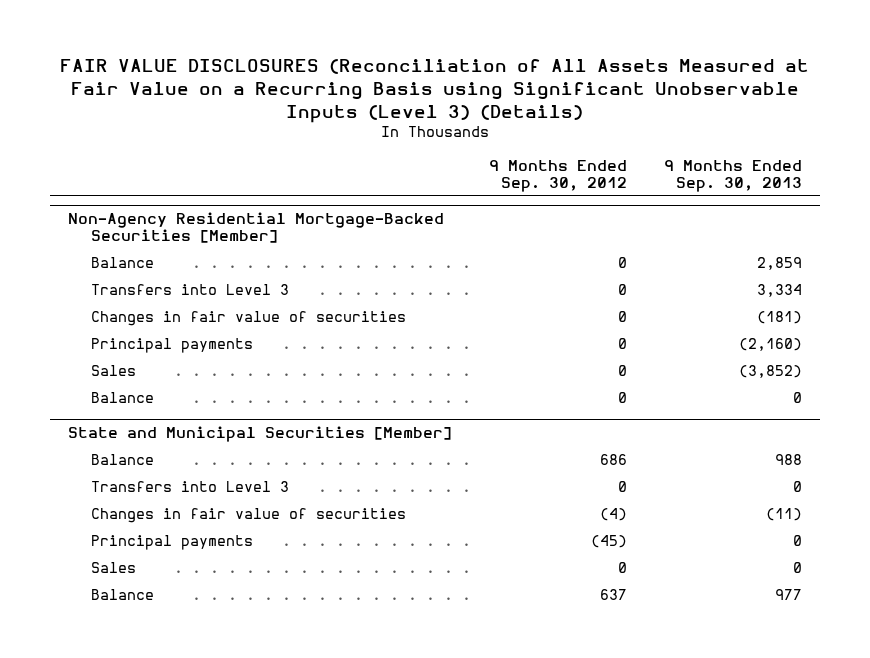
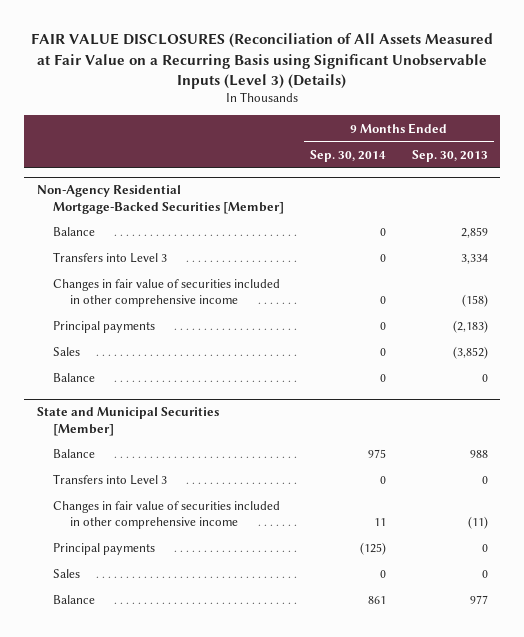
- | 9 Months Ended Sep. 30, 2012 | 9 Months Ended Sep. 30, 2013
+ | 9 Months Ended Sep. 30, 2014 | 9 Months Ended Sep. 30, 2013
@ Non-Agency Residential Mortgage-Backed Securities [Member]
- Changes in fair value of securities | 0 | (181)
- Principal payments | 0 | (2,160)
+ Changes in fair value of securities included in other comprehensive income | 0 | (158)
+ Principal payments | 0 | (2,183)
@ State and Municipal Securities [Member]
- Changes in fair value of securities | (4) | (11)
+ Changes in fair value of securities included in other comprehensive income | 11 | (11)

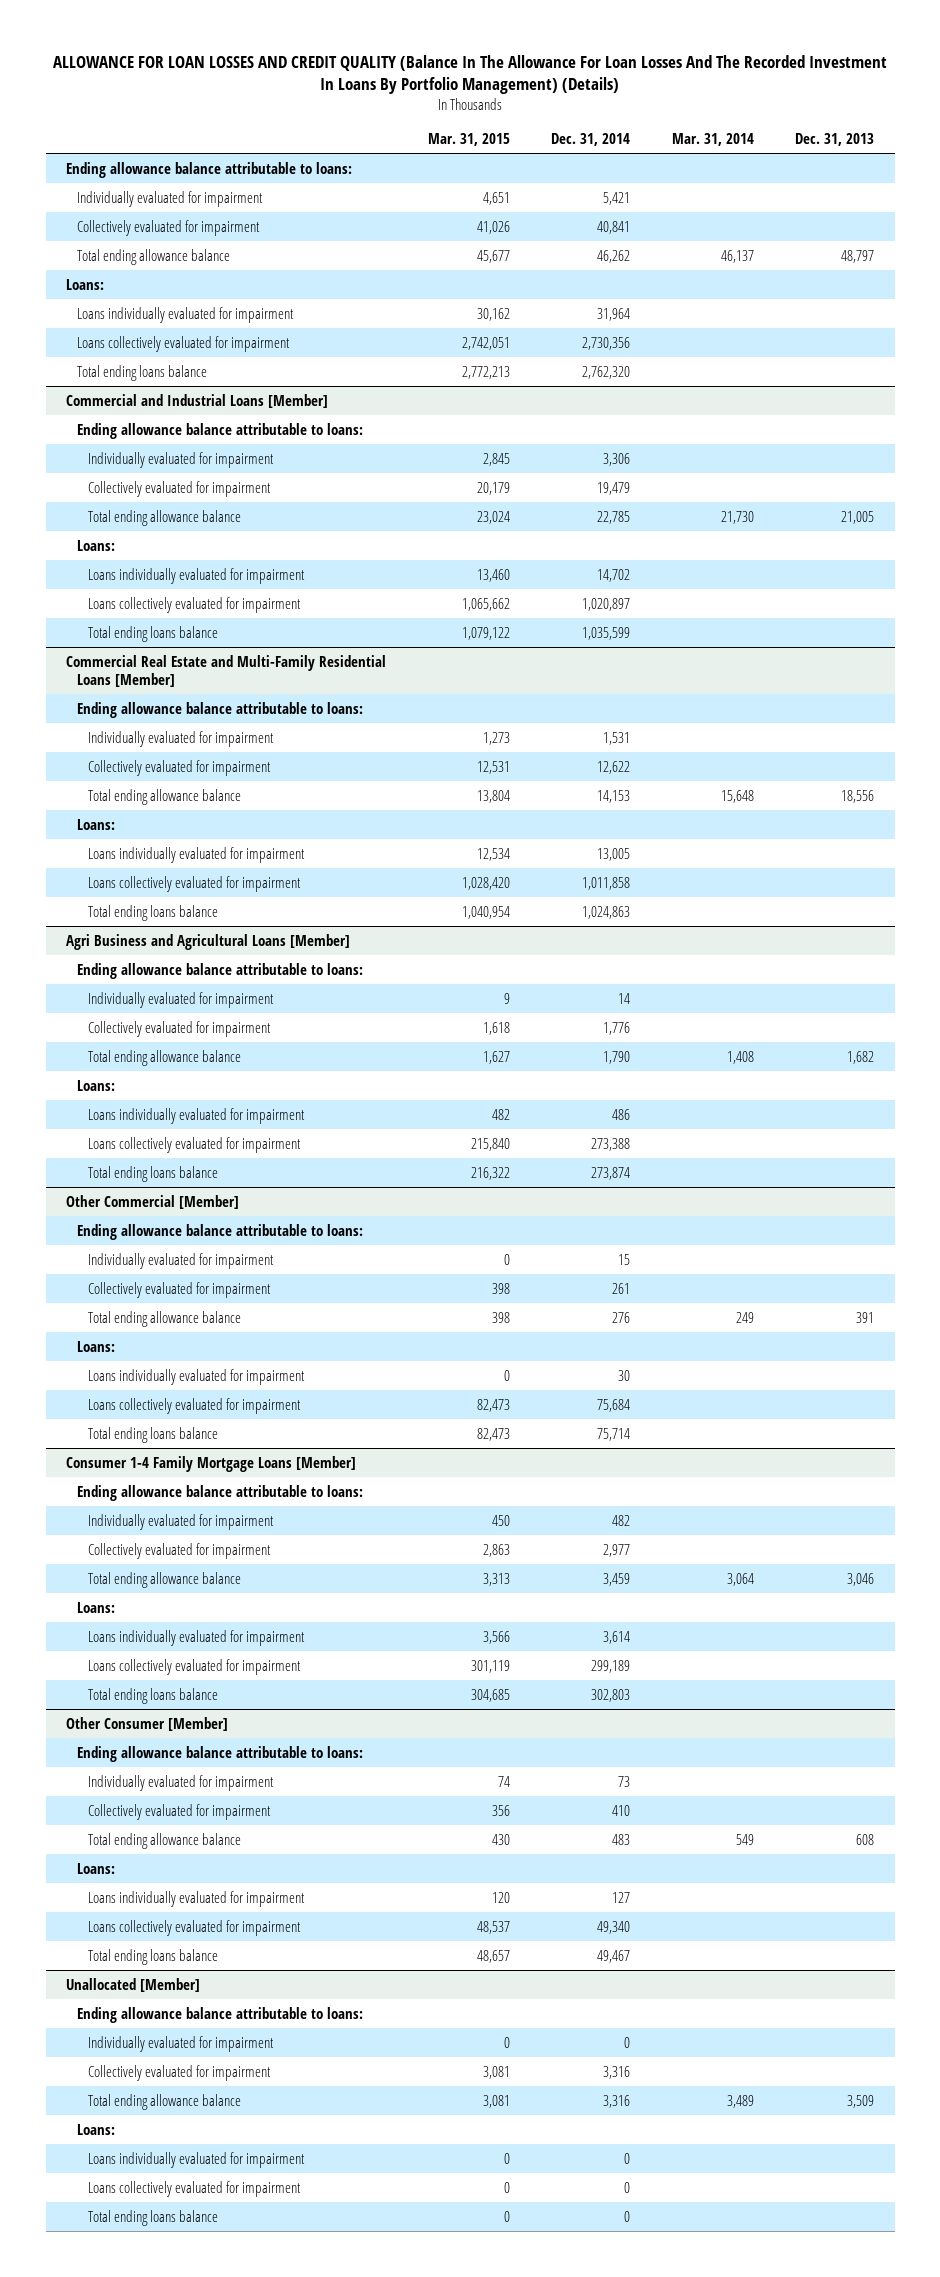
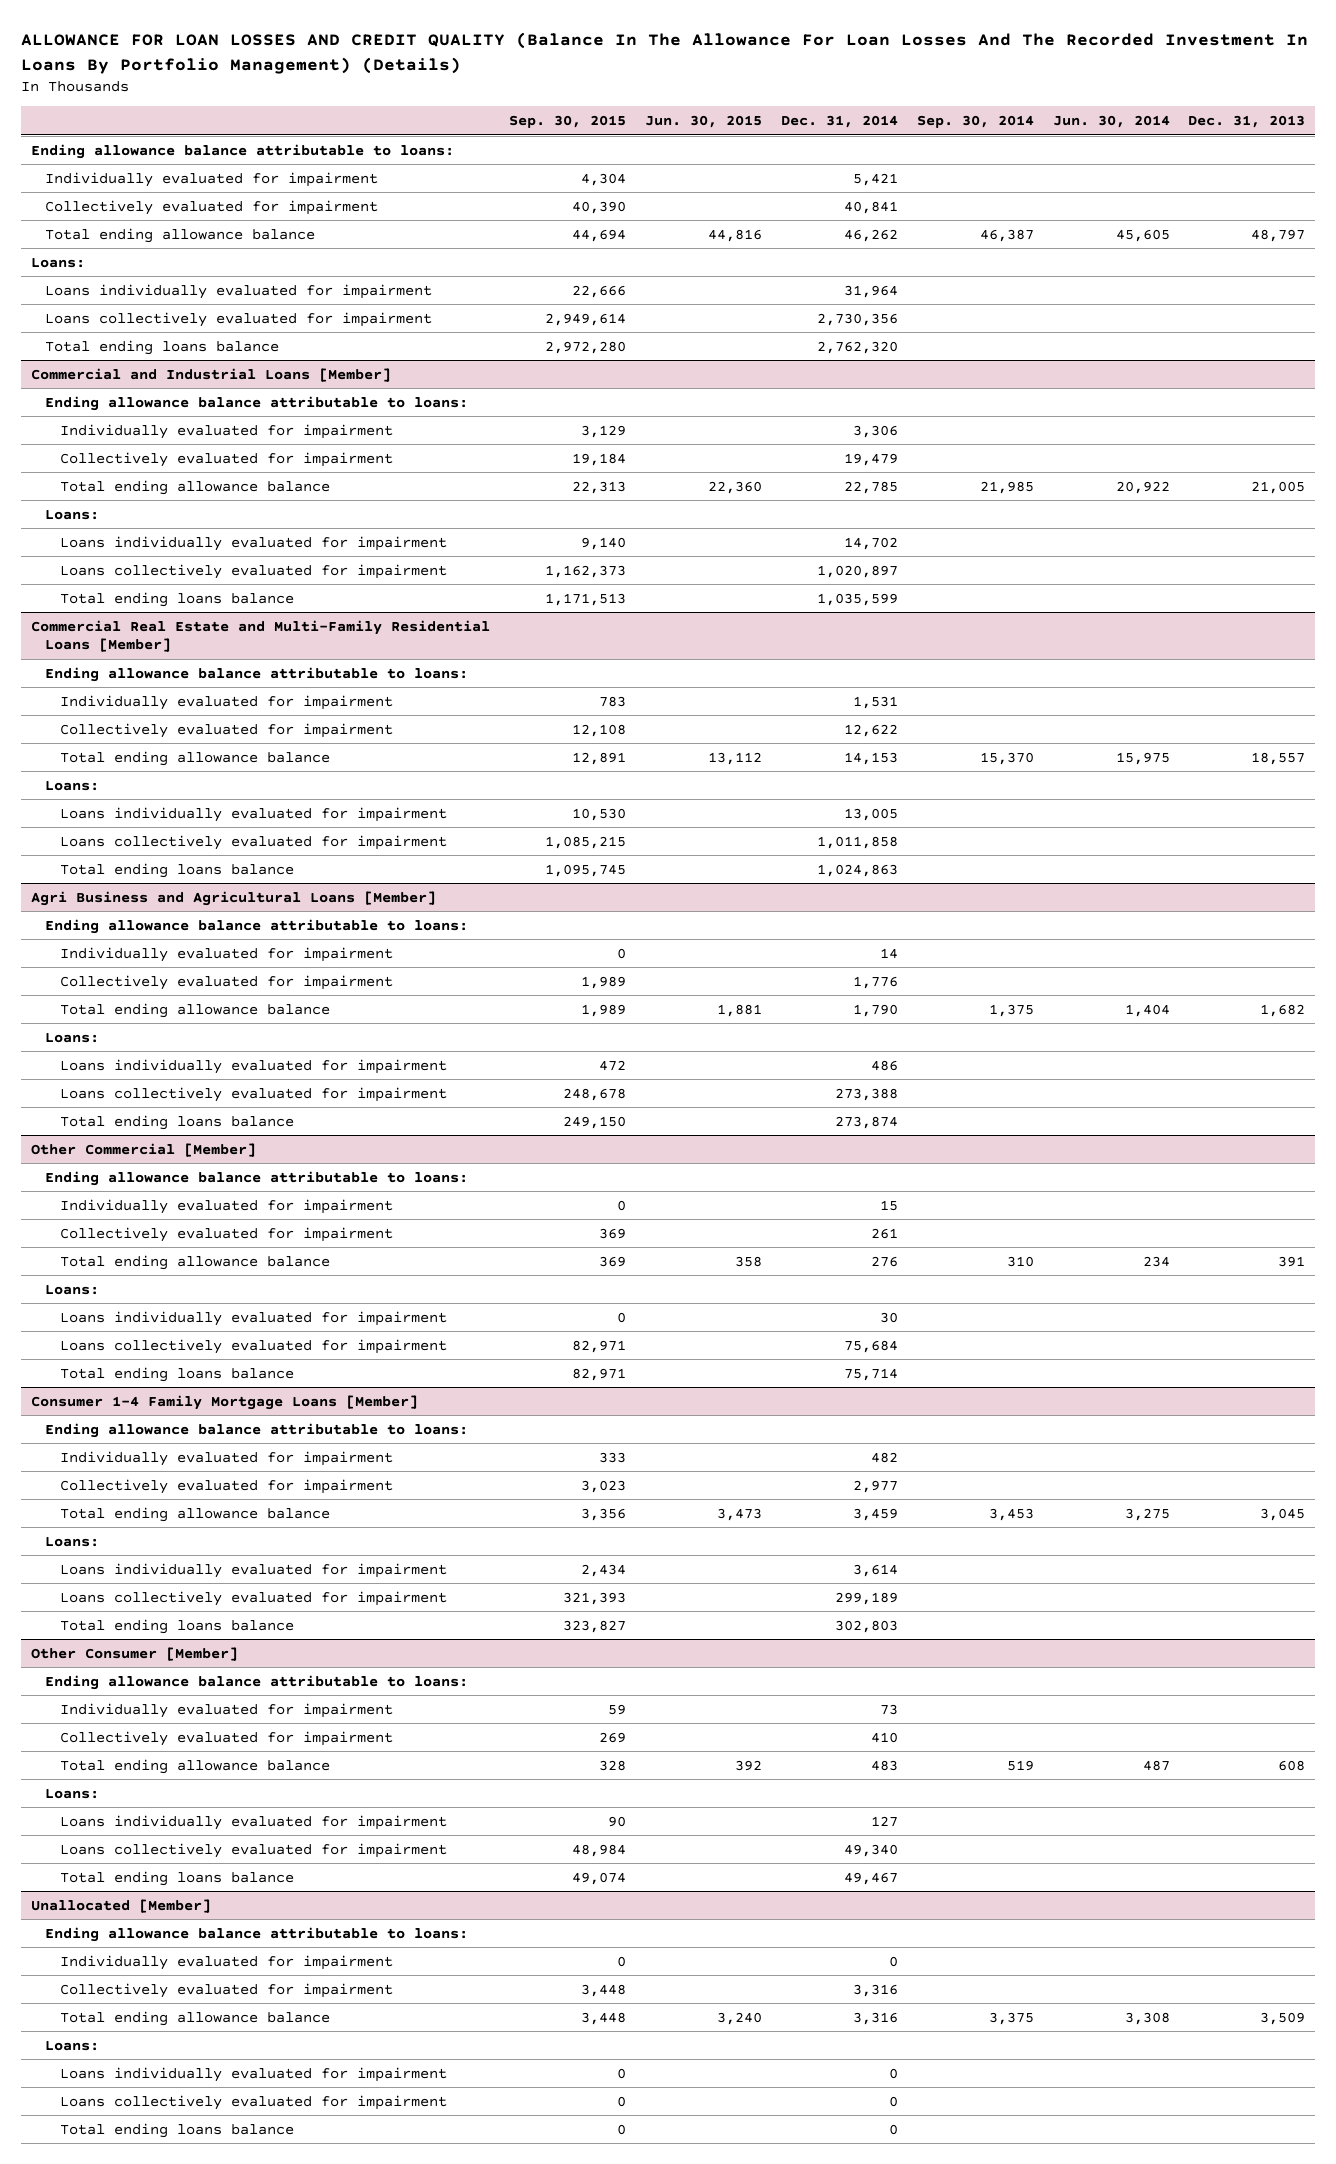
- | Mar. 31, 2015 | Dec. 31, 2014 | Mar. 31, 2014 | Dec. 31, 2013
+ | Sep. 30, 2015 | Jun. 30, 2015 | Dec. 31, 2014 | Sep. 30, 2014 | Jun. 30, 2014 | Dec. 31, 2013
@ Commercial Real Estate and Multi-Family Residential Loans [Member]
- Total ending allowance balance | 13,804 | 14,153 | 15,648 | 18,556
+ Total ending allowance balance | 12,891 | 13,112 | 14,153 | 15,370 | 15,975 | 18,557
@ Consumer 1-4 Family Mortgage Loans [Member]
- Total ending allowance balance | 3,313 | 3,459 | 3,064 | 3,046
+ Total ending allowance balance | 3,356 | 3,473 | 3,459 | 3,453 | 3,275 | 3,045

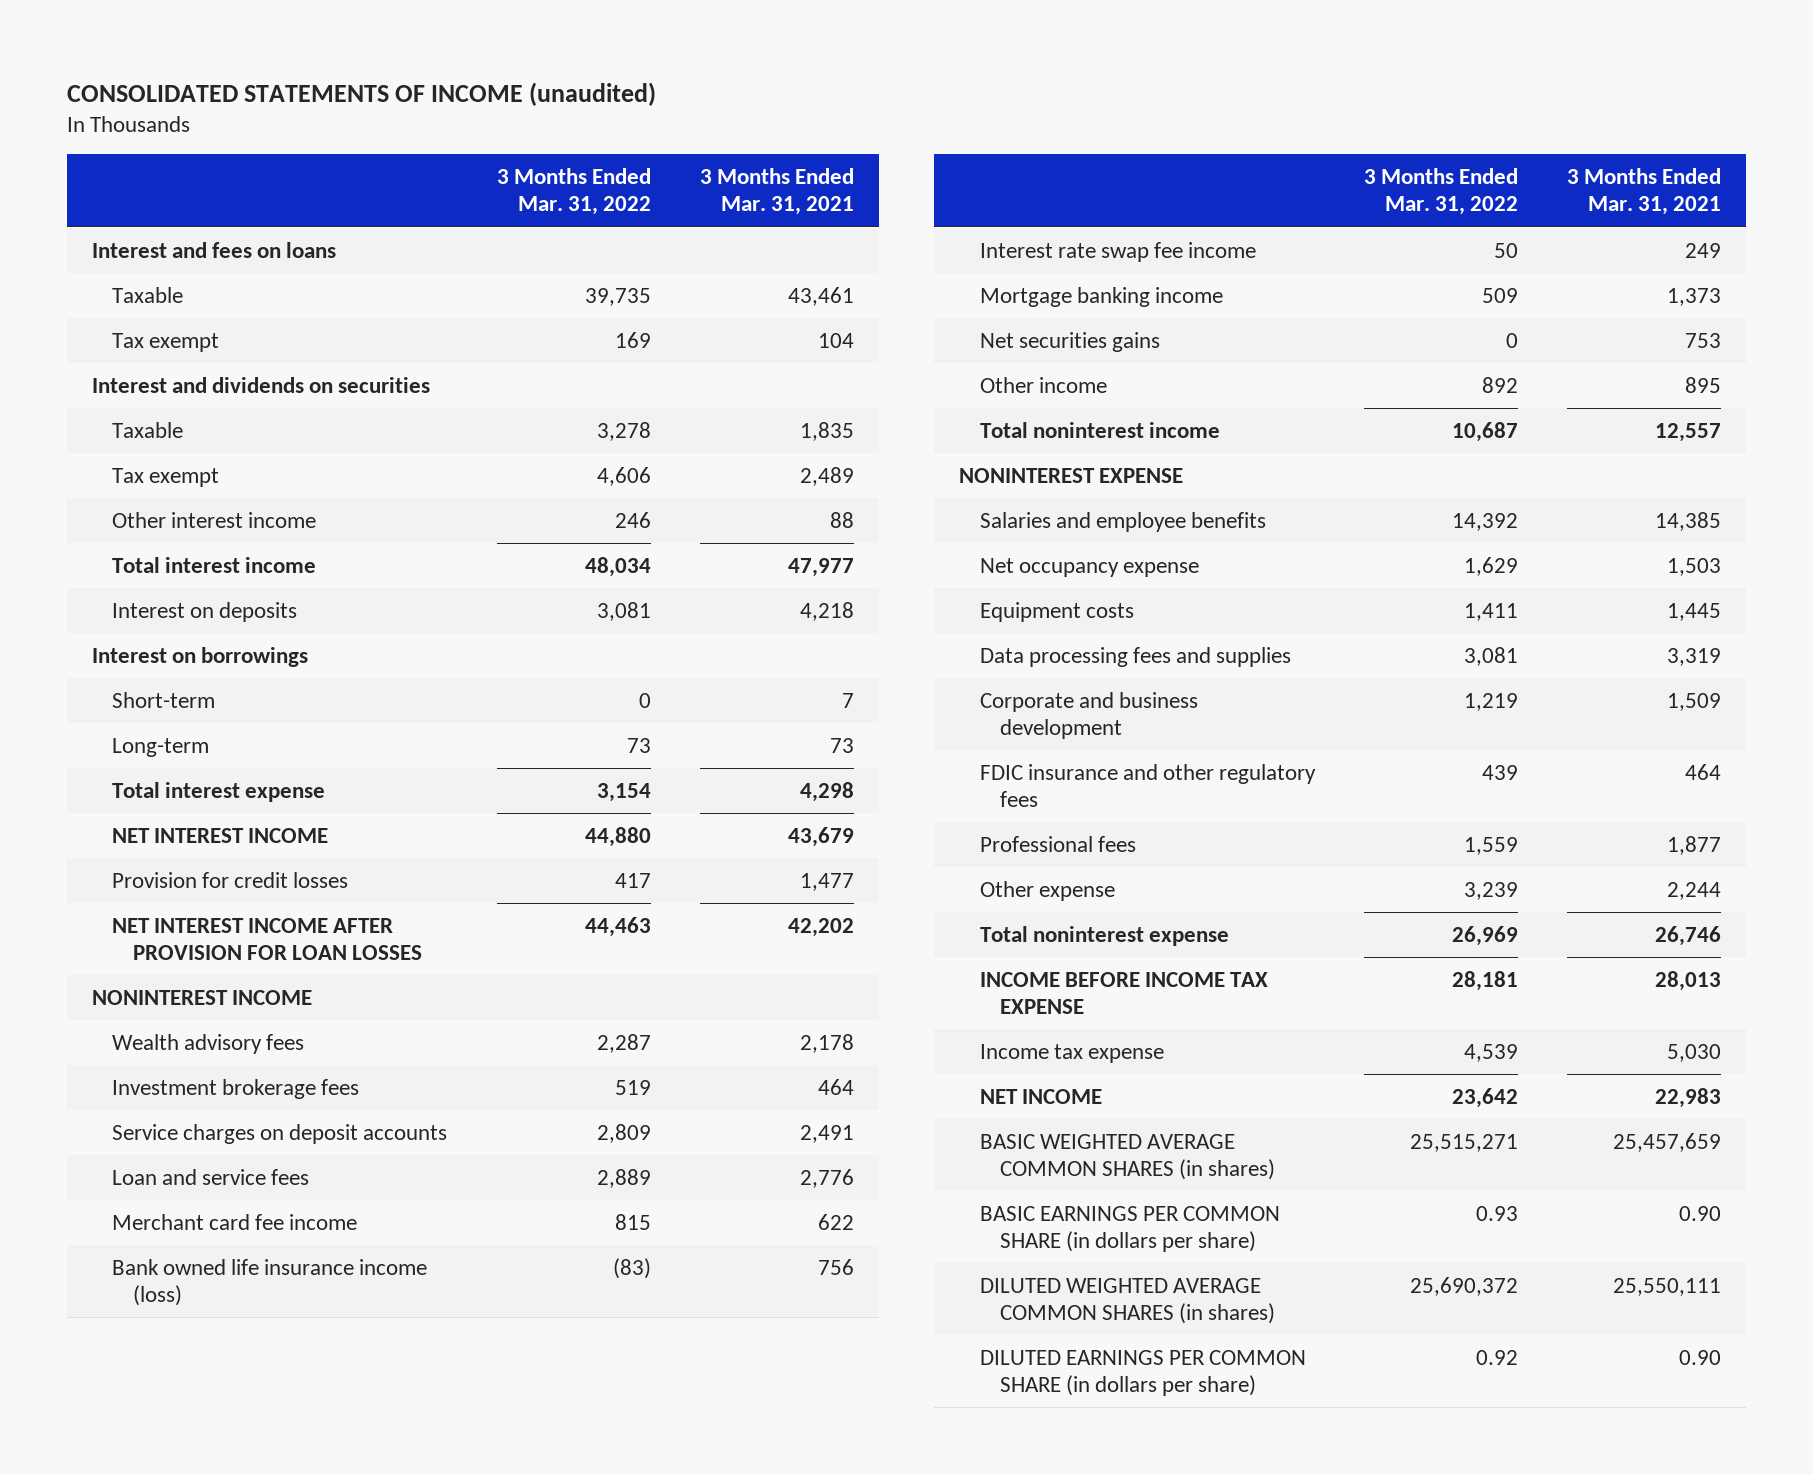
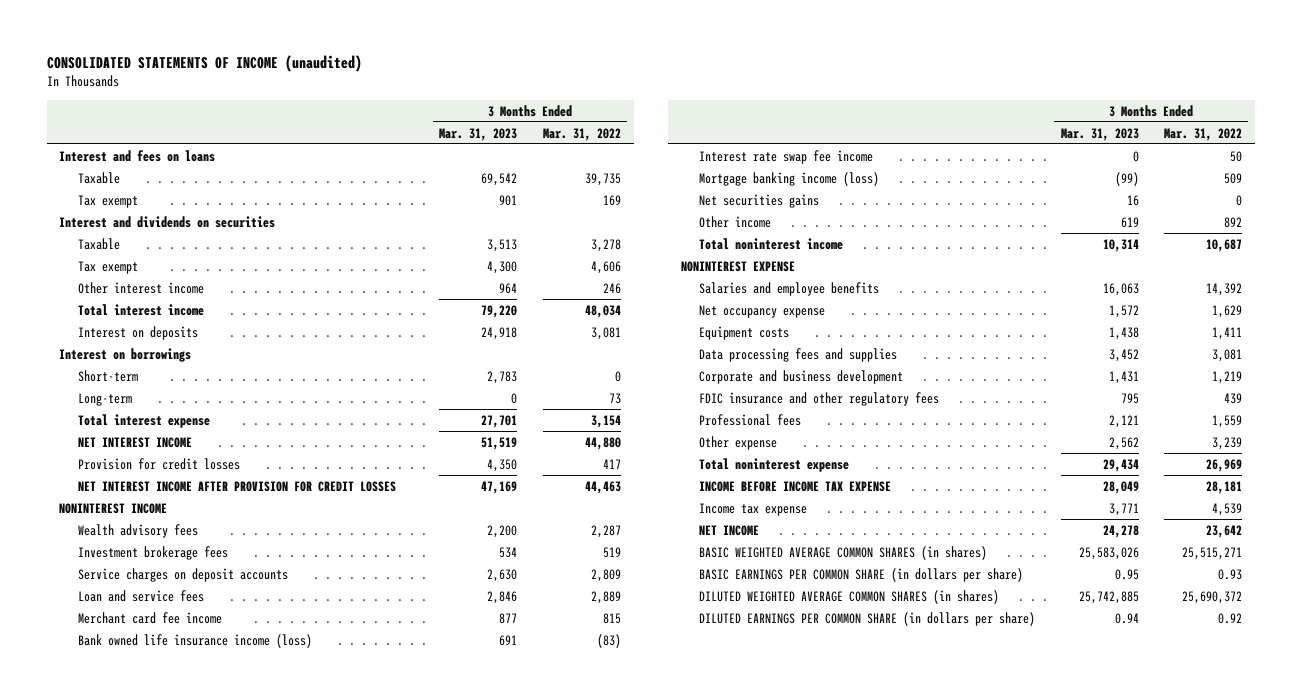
- | 3 Months Ended Mar. 31, 2022 | 3 Months Ended Mar. 31, 2021
+ | 3 Months Ended Mar. 31, 2023 | 3 Months Ended Mar. 31, 2022
- NET INTEREST INCOME AFTER PROVISION FOR LOAN LOSSES | 44,463 | 42,202
+ NET INTEREST INCOME AFTER PROVISION FOR CREDIT LOSSES | 47,169 | 44,463
- Mortgage banking income | 509 | 1,373
+ Mortgage banking income (loss) | (99) | 509

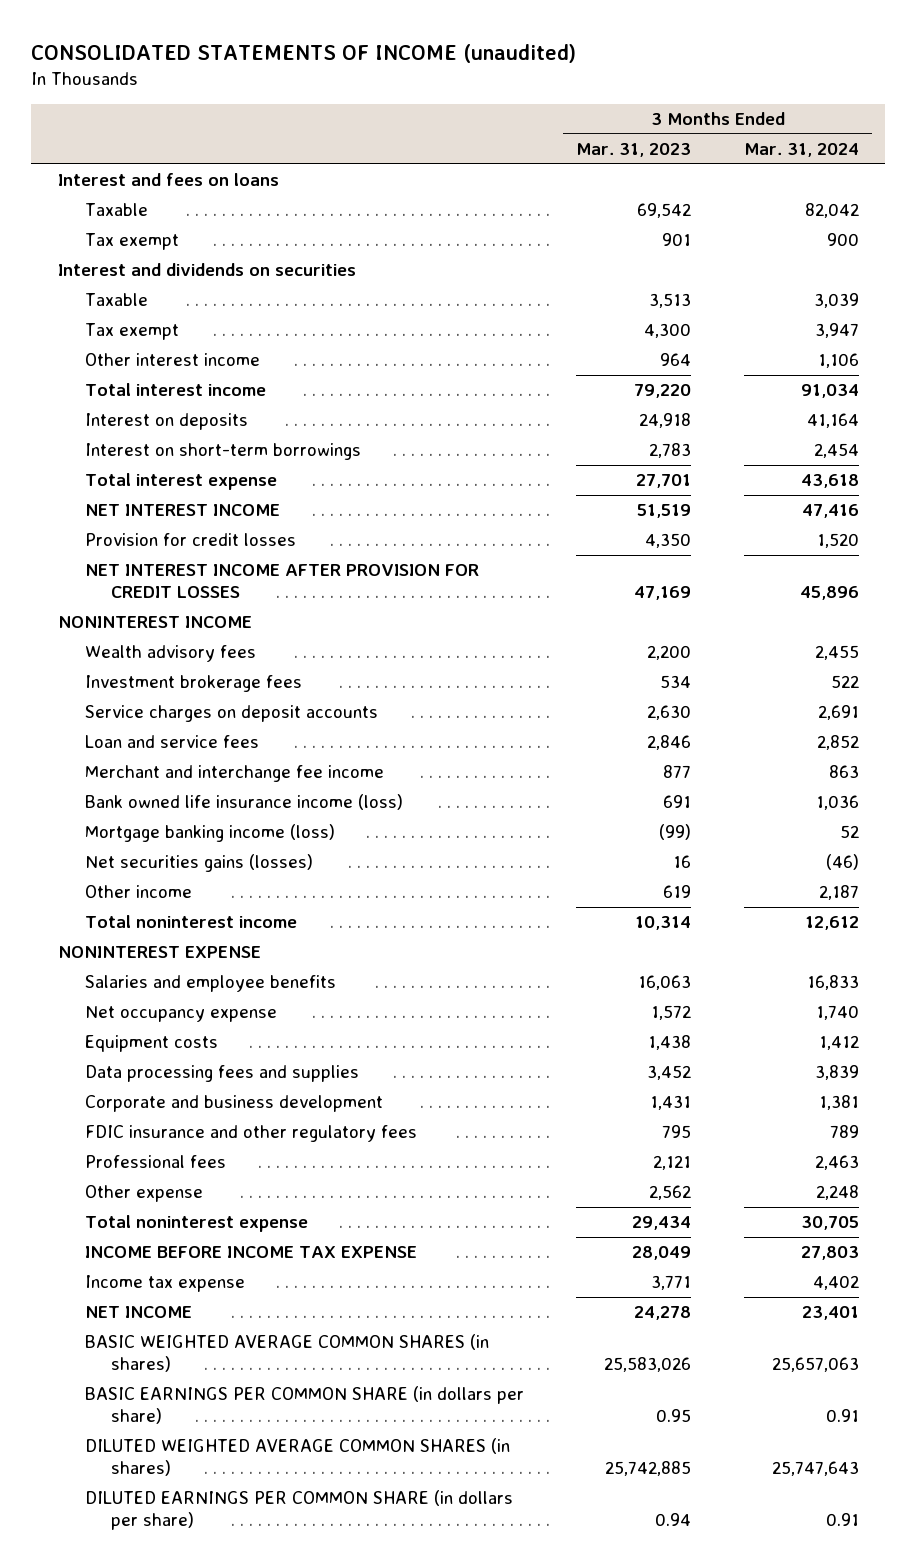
- | 3 Months Ended Mar. 31, 2023 | 3 Months Ended Mar. 31, 2022
+ | 3 Months Ended Mar. 31, 2023 | 3 Months Ended Mar. 31, 2024
- Interest on borrowings
- Short-term | 2,783 | 0
- Long-term | 0 | 73
+ Interest on short-term borrowings | 2,783 | 2,454
- Merchant card fee income | 877 | 815
+ Merchant and interchange fee income | 877 | 863
- Interest rate swap fee income | 0 | 50
- Net securities gains | 16 | 0
+ Net securities gains (losses) | 16 | (46)

